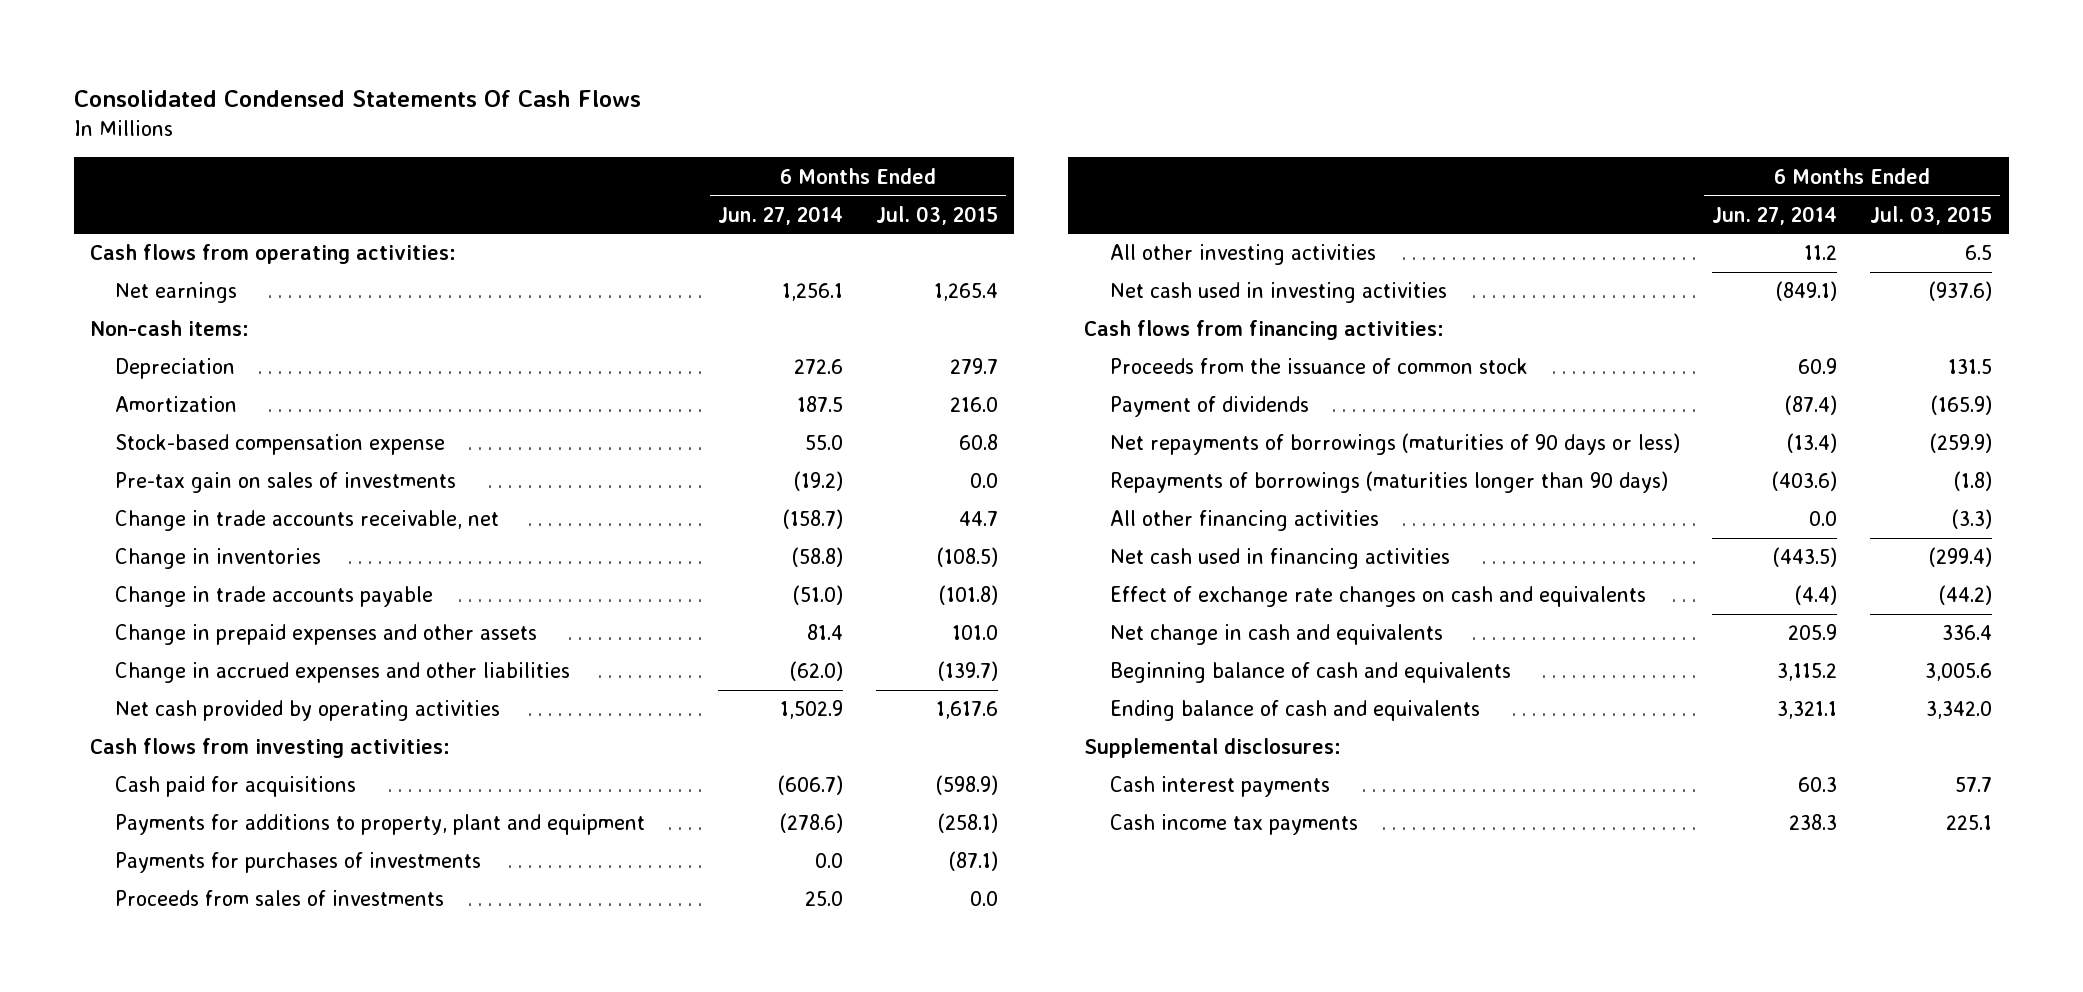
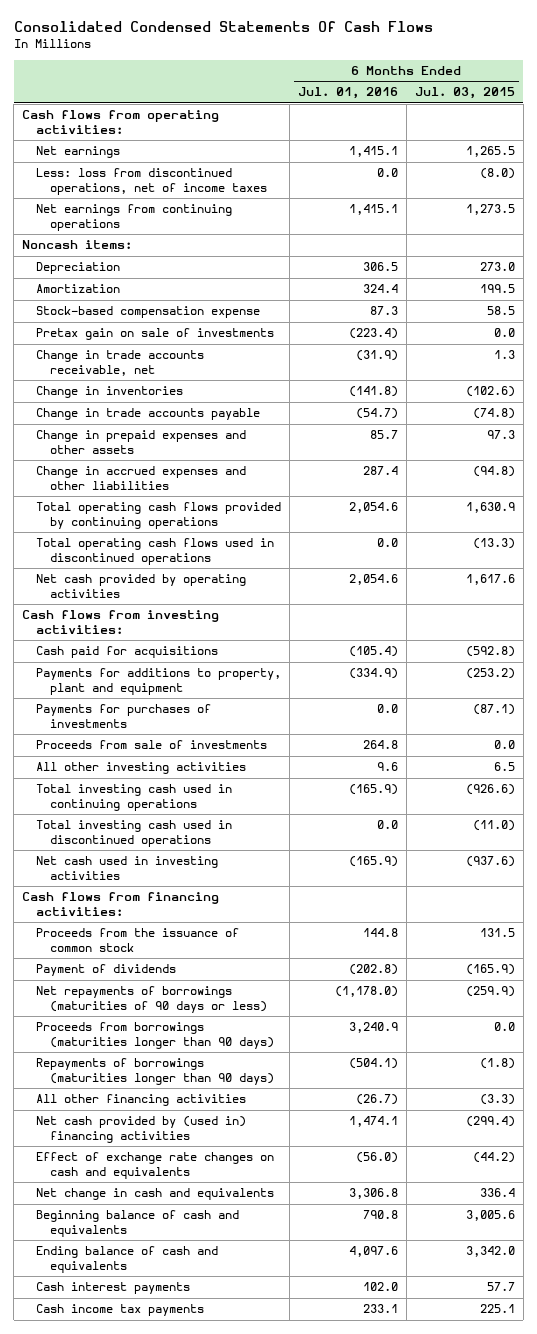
- | 6 Months Ended Jun. 27, 2014 | 6 Months Ended Jul. 03, 2015
+ | 6 Months Ended Jul. 01, 2016 | 6 Months Ended Jul. 03, 2015
- Net earnings | 1,256.1 | 1,265.4
- Non-cash items:
- Depreciation | 272.6 | 279.7
- Amortization | 187.5 | 216.0
- Stock-based compensation expense | 55.0 | 60.8
- Pre-tax gain on sales of investments | (19.2) | 0.0
- Change in trade accounts receivable, net | (158.7) | 44.7
- Change in inventories | (58.8) | (108.5)
- Change in trade accounts payable | (51.0) | (101.8)
- Change in prepaid expenses and other assets | 81.4 | 101.0
- Change in accrued expenses and other liabilities | (62.0) | (139.7)
+ Net earnings | 1,415.1 | 1,265.5
+ Less: loss from discontinued operations, net of income taxes | 0.0 | (8.0)
+ Net earnings from continuing operations | 1,415.1 | 1,273.5
+ Noncash items:
+ Depreciation | 306.5 | 273.0
+ Amortization | 324.4 | 199.5
+ Stock-based compensation expense | 87.3 | 58.5
+ Pretax gain on sale of investments | (223.4) | 0.0
+ Change in trade accounts receivable, net | (31.9) | 1.3
+ Change in inventories | (141.8) | (102.6)
+ Change in trade accounts payable | (54.7) | (74.8)
+ Change in prepaid expenses and other assets | 85.7 | 97.3
+ Change in accrued expenses and other liabilities | 287.4 | (94.8)
+ Total operating cash flows provided by continuing operations | 2,054.6 | 1,630.9
+ Total operating cash flows used in discontinued operations | 0.0 | (13.3)
- Cash paid for acquisitions | (606.7) | (598.9)
- Payments for additions to property, plant and equipment | (278.6) | (258.1)
+ Cash paid for acquisitions | (105.4) | (592.8)
+ Payments for additions to property, plant and equipment | (334.9) | (253.2)
- Proceeds from sales of investments | 25.0 | 0.0
+ Proceeds from sale of investments | 264.8 | 0.0
+ Total investing cash used in continuing operations | (165.9) | (926.6)
+ Total investing cash used in discontinued operations | 0.0 | (11.0)
+ Proceeds from borrowings (maturities longer than 90 days) | 3,240.9 | 0.0
- Net cash used in financing activities | (443.5) | (299.4)
+ Net cash provided by (used in) financing activities | 1,474.1 | (299.4)
- Supplemental disclosures:

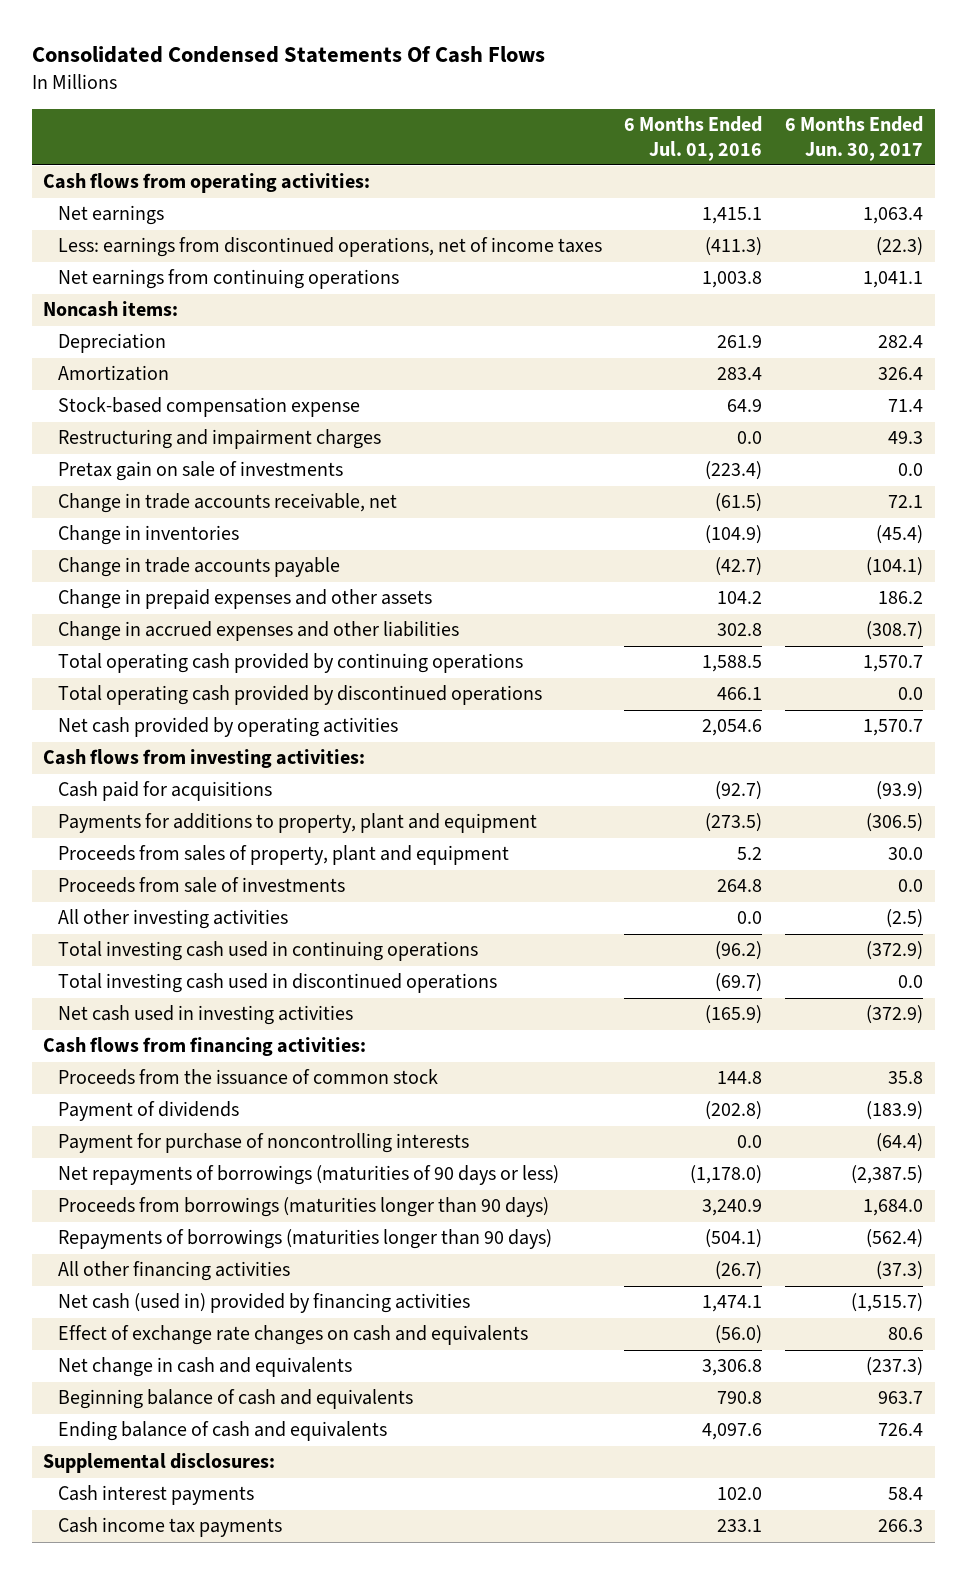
- | 6 Months Ended Jul. 01, 2016 | 6 Months Ended Jul. 03, 2015
+ | 6 Months Ended Jul. 01, 2016 | 6 Months Ended Jun. 30, 2017
- Less: loss from discontinued operations, net of income taxes | 0.0 | (8.0)
- Net earnings from continuing operations | 1,415.1 | 1,273.5
+ Less: earnings from discontinued operations, net of income taxes | (411.3) | (22.3)
+ Net earnings from continuing operations | 1,003.8 | 1,041.1
- Depreciation | 306.5 | 273.0
- Amortization | 324.4 | 199.5
- Stock-based compensation expense | 87.3 | 58.5
+ Depreciation | 261.9 | 282.4
+ Amortization | 283.4 | 326.4
+ Stock-based compensation expense | 64.9 | 71.4
+ Restructuring and impairment charges | 0.0 | 49.3
- Change in trade accounts receivable, net | (31.9) | 1.3
- Change in inventories | (141.8) | (102.6)
- Change in trade accounts payable | (54.7) | (74.8)
- Change in prepaid expenses and other assets | 85.7 | 97.3
- Change in accrued expenses and other liabilities | 287.4 | (94.8)
- Total operating cash flows provided by continuing operations | 2,054.6 | 1,630.9
- Total operating cash flows used in discontinued operations | 0.0 | (13.3)
+ Change in trade accounts receivable, net | (61.5) | 72.1
+ Change in inventories | (104.9) | (45.4)
+ Change in trade accounts payable | (42.7) | (104.1)
+ Change in prepaid expenses and other assets | 104.2 | 186.2
+ Change in accrued expenses and other liabilities | 302.8 | (308.7)
+ Total operating cash provided by continuing operations | 1,588.5 | 1,570.7
+ Total operating cash provided by discontinued operations | 466.1 | 0.0
- Cash paid for acquisitions | (105.4) | (592.8)
- Payments for additions to property, plant and equipment | (334.9) | (253.2)
- Payments for purchases of investments | 0.0 | (87.1)
+ Cash paid for acquisitions | (92.7) | (93.9)
+ Payments for additions to property, plant and equipment | (273.5) | (306.5)
+ Proceeds from sales of property, plant and equipment | 5.2 | 30.0
- All other investing activities | 9.6 | 6.5
- Total investing cash used in continuing operations | (165.9) | (926.6)
- Total investing cash used in discontinued operations | 0.0 | (11.0)
+ All other investing activities | 0.0 | (2.5)
+ Total investing cash used in continuing operations | (96.2) | (372.9)
+ Total investing cash used in discontinued operations | (69.7) | 0.0
+ Payment for purchase of noncontrolling interests | 0.0 | (64.4)
- Net cash provided by (used in) financing activities | 1,474.1 | (299.4)
+ Net cash (used in) provided by financing activities | 1,474.1 | (1,515.7)
+ Supplemental disclosures:

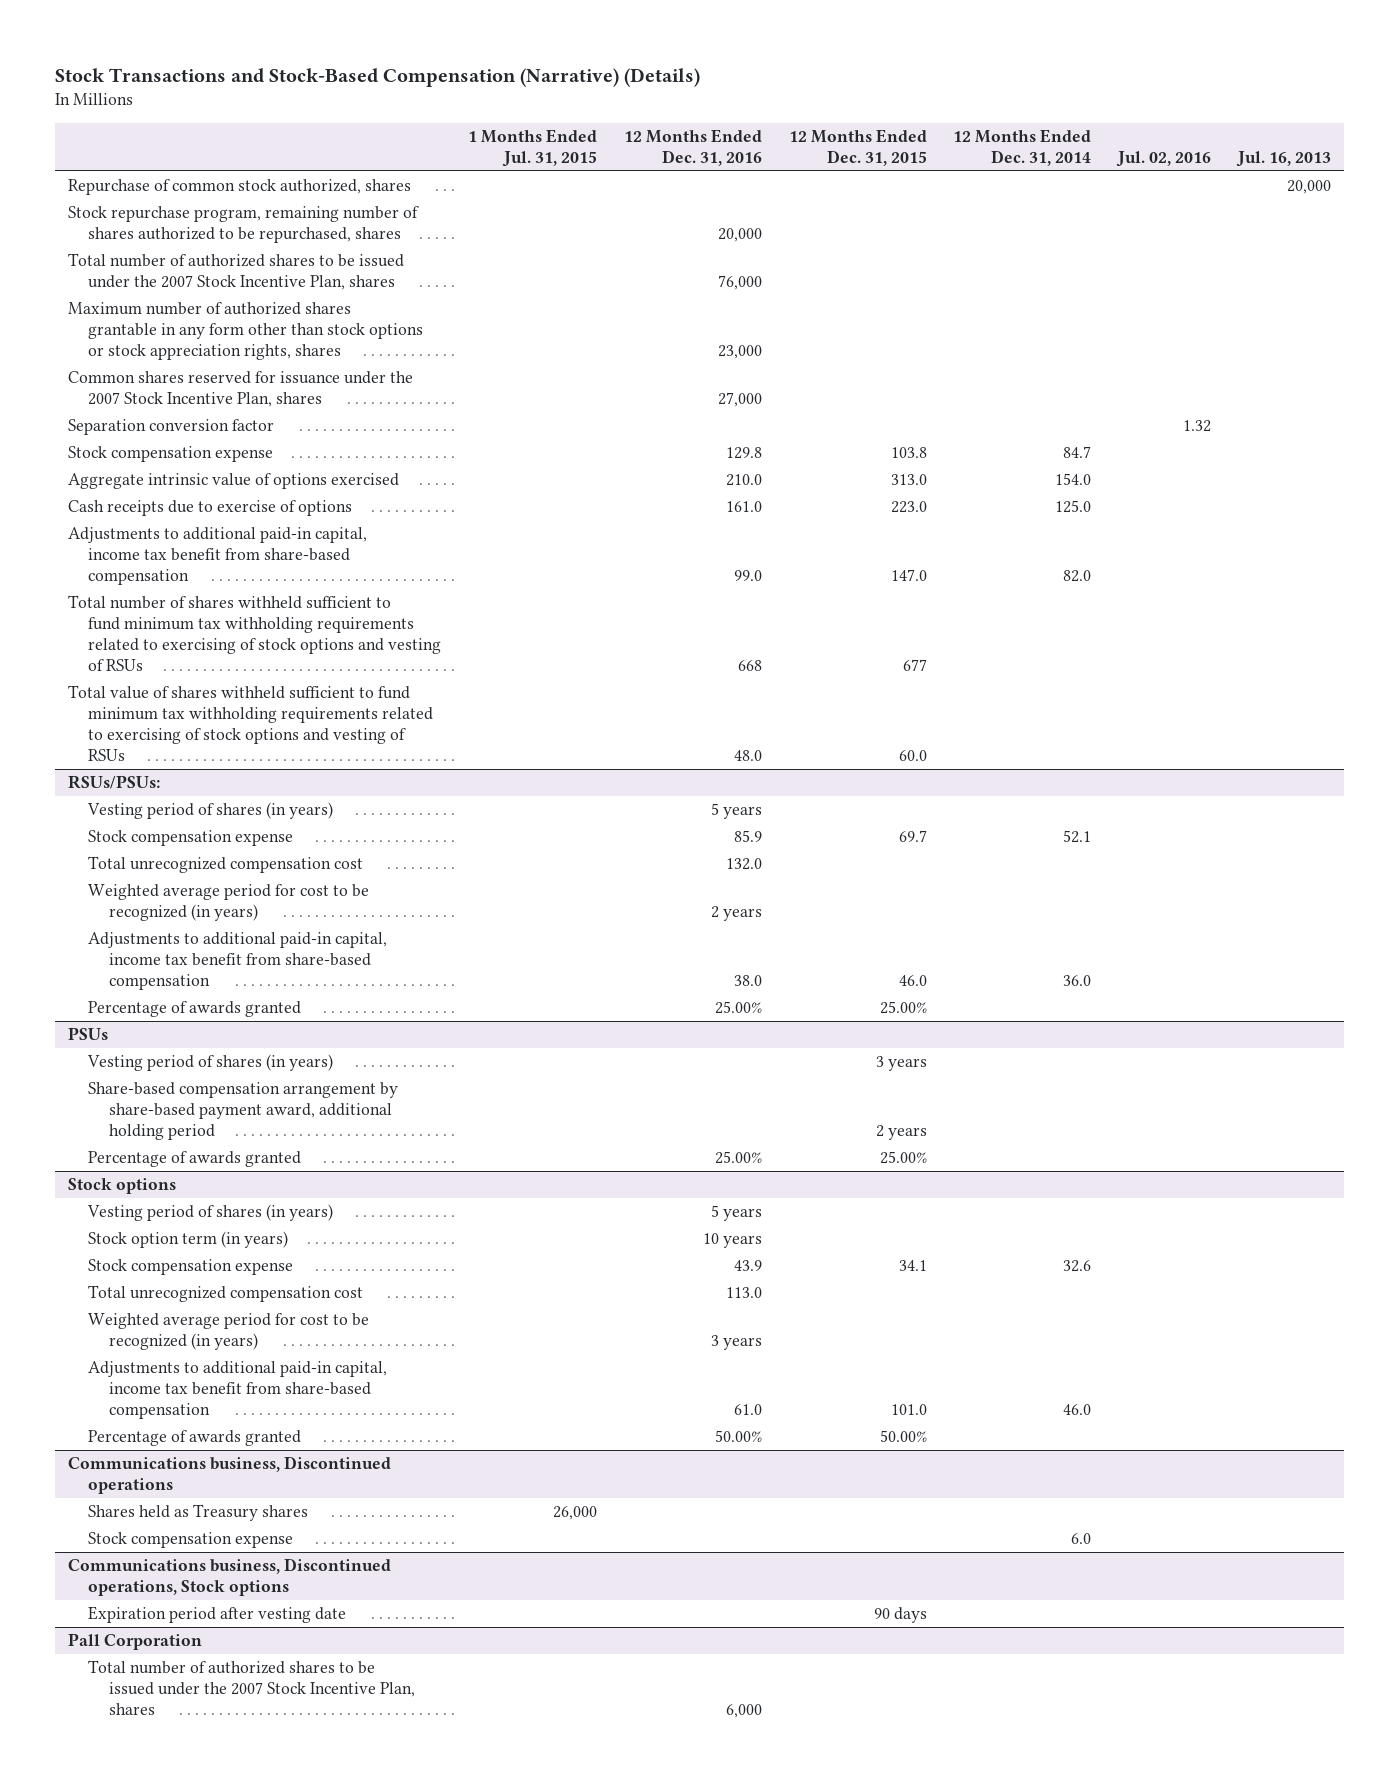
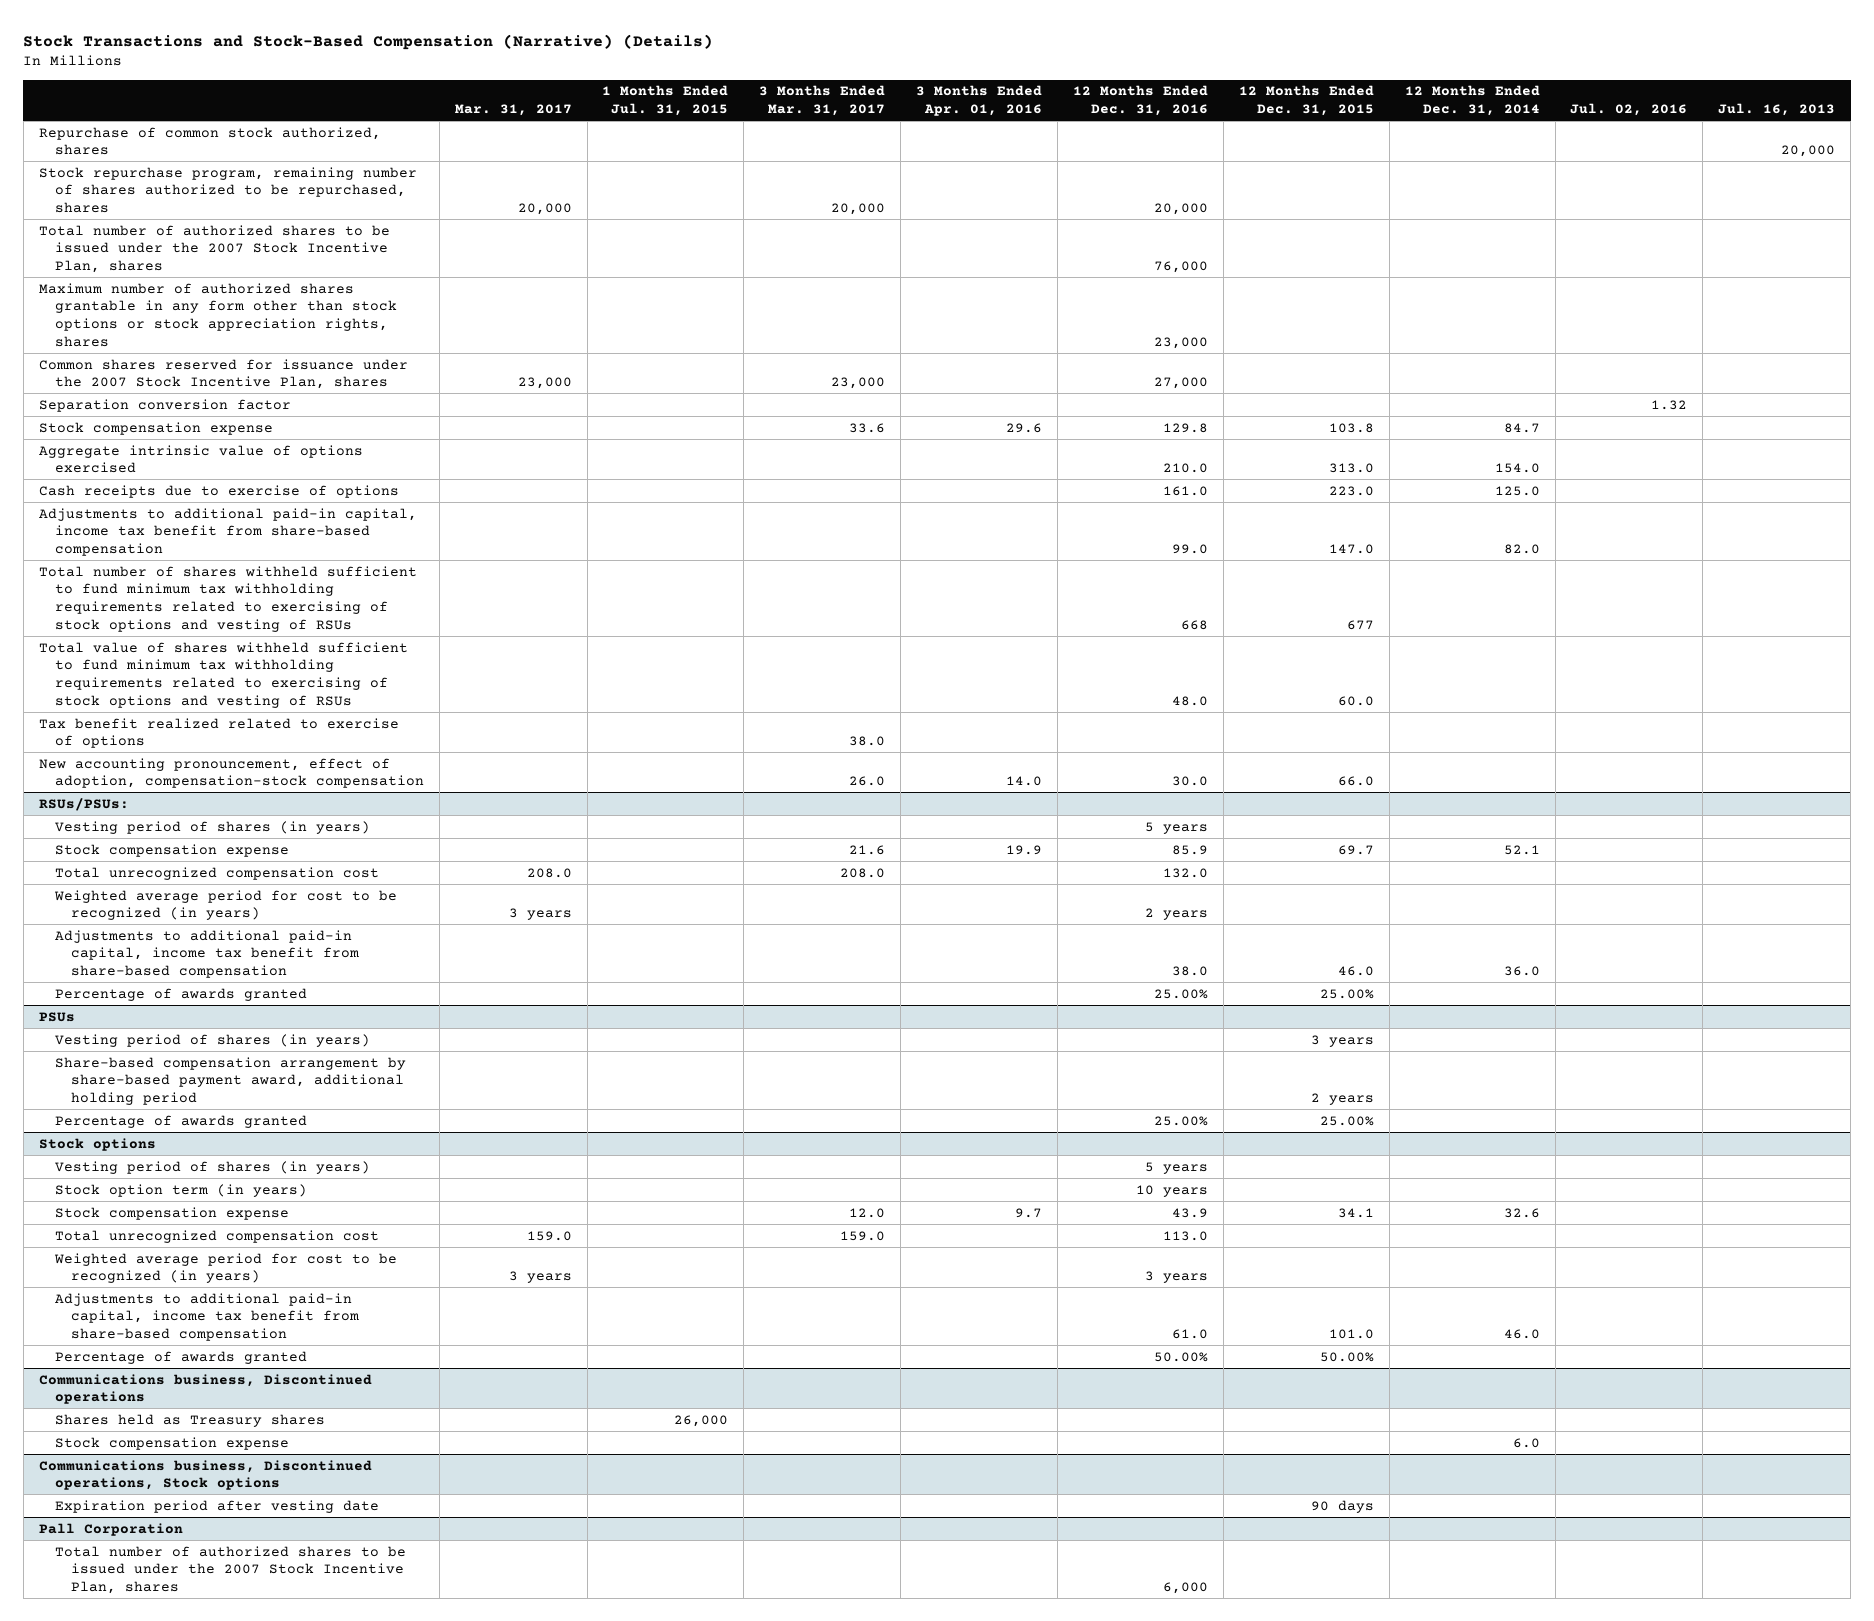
- | 1 Months Ended Jul. 31, 2015 | 12 Months Ended Dec. 31, 2016 | 12 Months Ended Dec. 31, 2015 | 12 Months Ended Dec. 31, 2014 | Jul. 02, 2016 | Jul. 16, 2013
+ | Mar. 31, 2017 | 1 Months Ended Jul. 31, 2015 | 3 Months Ended Mar. 31, 2017 | 3 Months Ended Apr. 01, 2016 | 12 Months Ended Dec. 31, 2016 | 12 Months Ended Dec. 31, 2015 | 12 Months Ended Dec. 31, 2014 | Jul. 02, 2016 | Jul. 16, 2013
+ Tax benefit realized related to exercise of options | | | 38.0 | | | | | |
+ New accounting pronouncement, effect of adoption, compensation-stock compensation | | | 26.0 | 14.0 | 30.0 | 66.0 | | |

